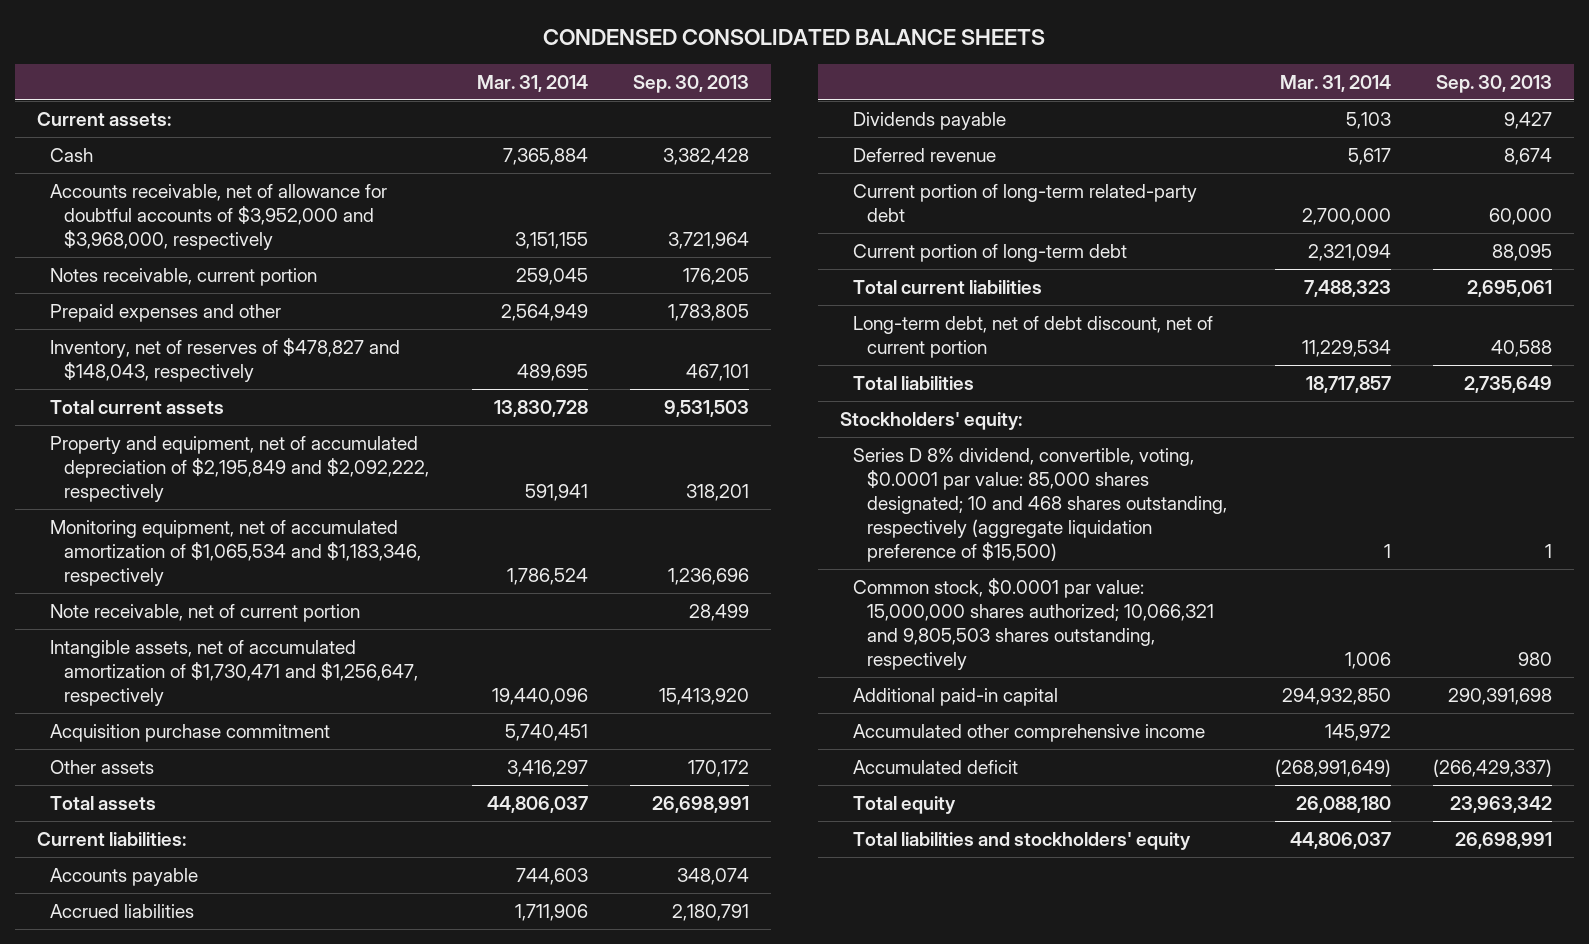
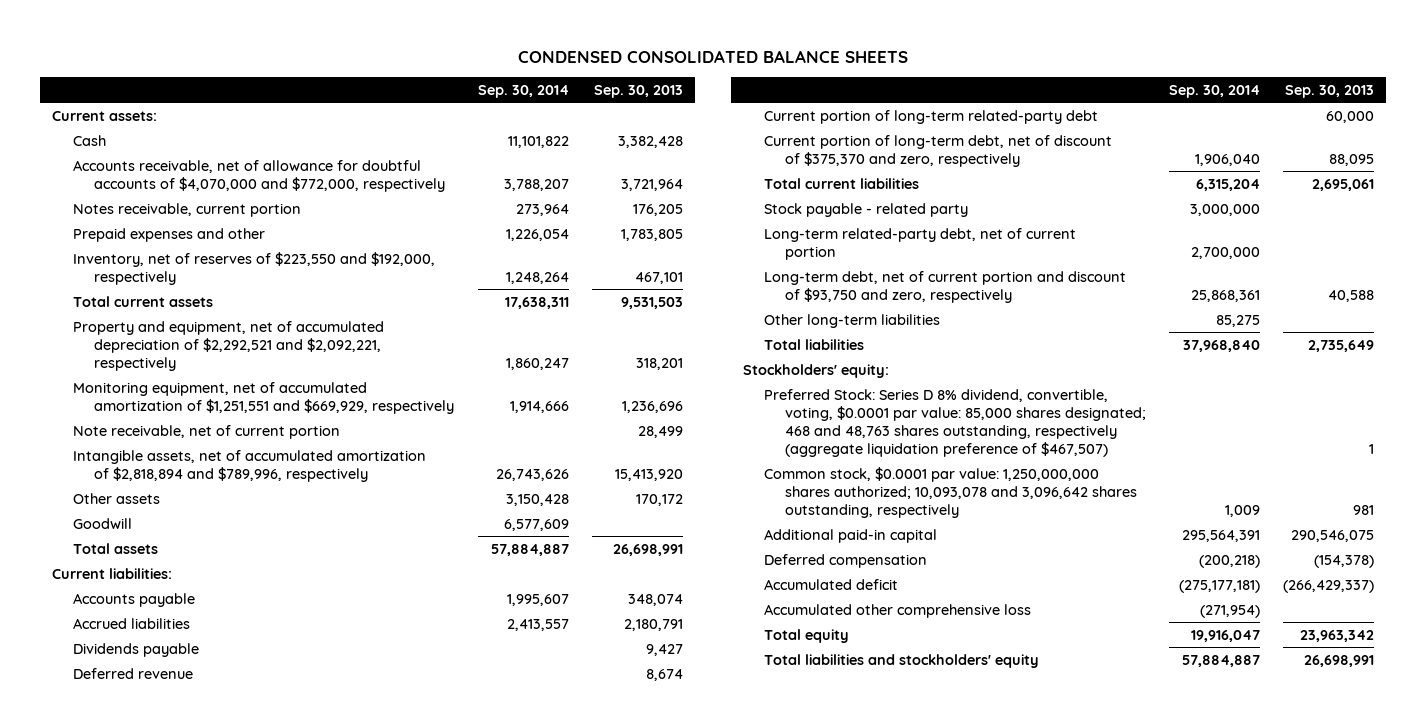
- | Mar. 31, 2014 | Sep. 30, 2013
+ | Sep. 30, 2014 | Sep. 30, 2013
- Accounts receivable, net of allowance for doubtful accounts of $3,952,000 and $3,968,000, respectively | 3,151,155 | 3,721,964
+ Accounts receivable, net of allowance for doubtful accounts of $4,070,000 and $772,000, respectively | 3,788,207 | 3,721,964
- Inventory, net of reserves of $478,827 and $148,043, respectively | 489,695 | 467,101
+ Inventory, net of reserves of $223,550 and $192,000, respectively | 1,248,264 | 467,101
- Property and equipment, net of accumulated depreciation of $2,195,849 and $2,092,222, respectively | 591,941 | 318,201
- Monitoring equipment, net of accumulated amortization of $1,065,534 and $1,183,346, respectively | 1,786,524 | 1,236,696
+ Property and equipment, net of accumulated depreciation of $2,292,521 and $2,092,221, respectively | 1,860,247 | 318,201
+ Monitoring equipment, net of accumulated amortization of $1,251,551 and $669,929, respectively | 1,914,666 | 1,236,696
- Intangible assets, net of accumulated amortization of $1,730,471 and $1,256,647, respectively | 19,440,096 | 15,413,920
- Acquisition purchase commitment | 5,740,451 |
+ Intangible assets, net of accumulated amortization of $2,818,894 and $789,996, respectively | 26,743,626 | 15,413,920
+ Goodwill | 6,577,609 |
- Current portion of long-term debt | 2,321,094 | 88,095
+ Current portion of long-term debt, net of discount of $375,370 and zero, respectively | 1,906,040 | 88,095
- Long-term debt, net of debt discount, net of current portion | 11,229,534 | 40,588
+ Stock payable - related party | 3,000,000 |
+ Long-term related-party debt, net of current portion | 2,700,000 |
+ Long-term debt, net of current portion and discount of $93,750 and zero, respectively | 25,868,361 | 40,588
+ Other long-term liabilities | 85,275 |
- Series D 8% dividend, convertible, voting, $0.0001 par value: 85,000 shares designated; 10 and 468 shares outstanding, respectively (aggregate liquidation preference of $15,500) | 1 | 1
- Common stock, $0.0001 par value: 15,000,000 shares authorized; 10,066,321 and 9,805,503 shares outstanding, respectively | 1,006 | 980
- Additional paid-in capital | 294,932,850 | 290,391,698
- Accumulated other comprehensive income | 145,972 |
+ Preferred Stock: Series D 8% dividend, convertible, voting, $0.0001 par value: 85,000 shares designated; 468 and 48,763 shares outstanding, respectively (aggregate liquidation preference of $467,507) | | 1
+ Common stock, $0.0001 par value: 1,250,000,000 shares authorized; 10,093,078 and 3,096,642 shares outstanding, respectively | 1,009 | 981
+ Additional paid-in capital | 295,564,391 | 290,546,075
+ Deferred compensation | (200,218) | (154,378)
+ Accumulated other comprehensive loss | (271,954) |

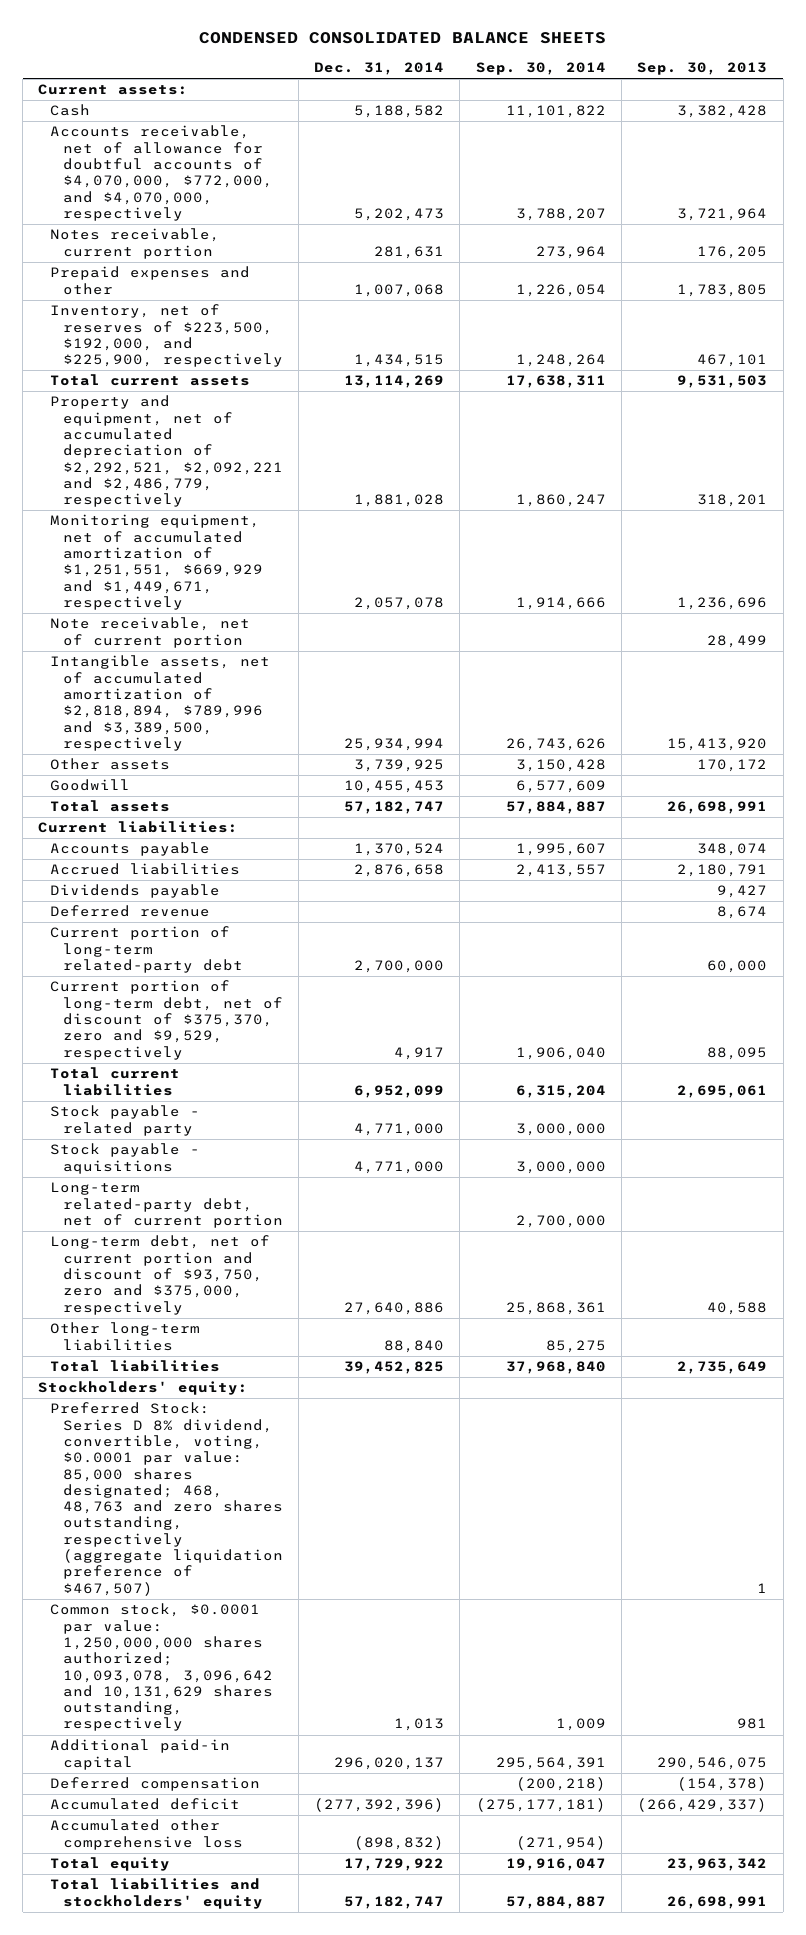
- | Sep. 30, 2014 | Sep. 30, 2013
+ | Dec. 31, 2014 | Sep. 30, 2014 | Sep. 30, 2013
- Accounts receivable, net of allowance for doubtful accounts of $4,070,000 and $772,000, respectively | 3,788,207 | 3,721,964
+ Accounts receivable, net of allowance for doubtful accounts of $4,070,000, $772,000, and $4,070,000, respectively | 5,202,473 | 3,788,207 | 3,721,964
- Inventory, net of reserves of $223,550 and $192,000, respectively | 1,248,264 | 467,101
+ Inventory, net of reserves of $223,500, $192,000, and $225,900, respectively | 1,434,515 | 1,248,264 | 467,101
- Property and equipment, net of accumulated depreciation of $2,292,521 and $2,092,221, respectively | 1,860,247 | 318,201
- Monitoring equipment, net of accumulated amortization of $1,251,551 and $669,929, respectively | 1,914,666 | 1,236,696
+ Property and equipment, net of accumulated depreciation of $2,292,521, $2,092,221 and $2,486,779, respectively | 1,881,028 | 1,860,247 | 318,201
+ Monitoring equipment, net of accumulated amortization of $1,251,551, $669,929 and $1,449,671, respectively | 2,057,078 | 1,914,666 | 1,236,696
- Intangible assets, net of accumulated amortization of $2,818,894 and $789,996, respectively | 26,743,626 | 15,413,920
+ Intangible assets, net of accumulated amortization of $2,818,894, $789,996 and $3,389,500, respectively | 25,934,994 | 26,743,626 | 15,413,920
- Current portion of long-term debt, net of discount of $375,370 and zero, respectively | 1,906,040 | 88,095
+ Current portion of long-term debt, net of discount of $375,370, zero and $9,529, respectively | 4,917 | 1,906,040 | 88,095
+ Stock payable - aquisitions | 4,771,000 | 3,000,000 |
- Long-term debt, net of current portion and discount of $93,750 and zero, respectively | 25,868,361 | 40,588
+ Long-term debt, net of current portion and discount of $93,750, zero and $375,000, respectively | 27,640,886 | 25,868,361 | 40,588
- Preferred Stock: Series D 8% dividend, convertible, voting, $0.0001 par value: 85,000 shares designated; 468 and 48,763 shares outstanding, respectively (aggregate liquidation preference of $467,507) | | 1
- Common stock, $0.0001 par value: 1,250,000,000 shares authorized; 10,093,078 and 3,096,642 shares outstanding, respectively | 1,009 | 981
+ Preferred Stock: Series D 8% dividend, convertible, voting, $0.0001 par value: 85,000 shares designated; 468, 48,763 and zero shares outstanding, respectively (aggregate liquidation preference of $467,507) | | | 1
+ Common stock, $0.0001 par value: 1,250,000,000 shares authorized; 10,093,078, 3,096,642 and 10,131,629 shares outstanding, respectively | 1,013 | 1,009 | 981

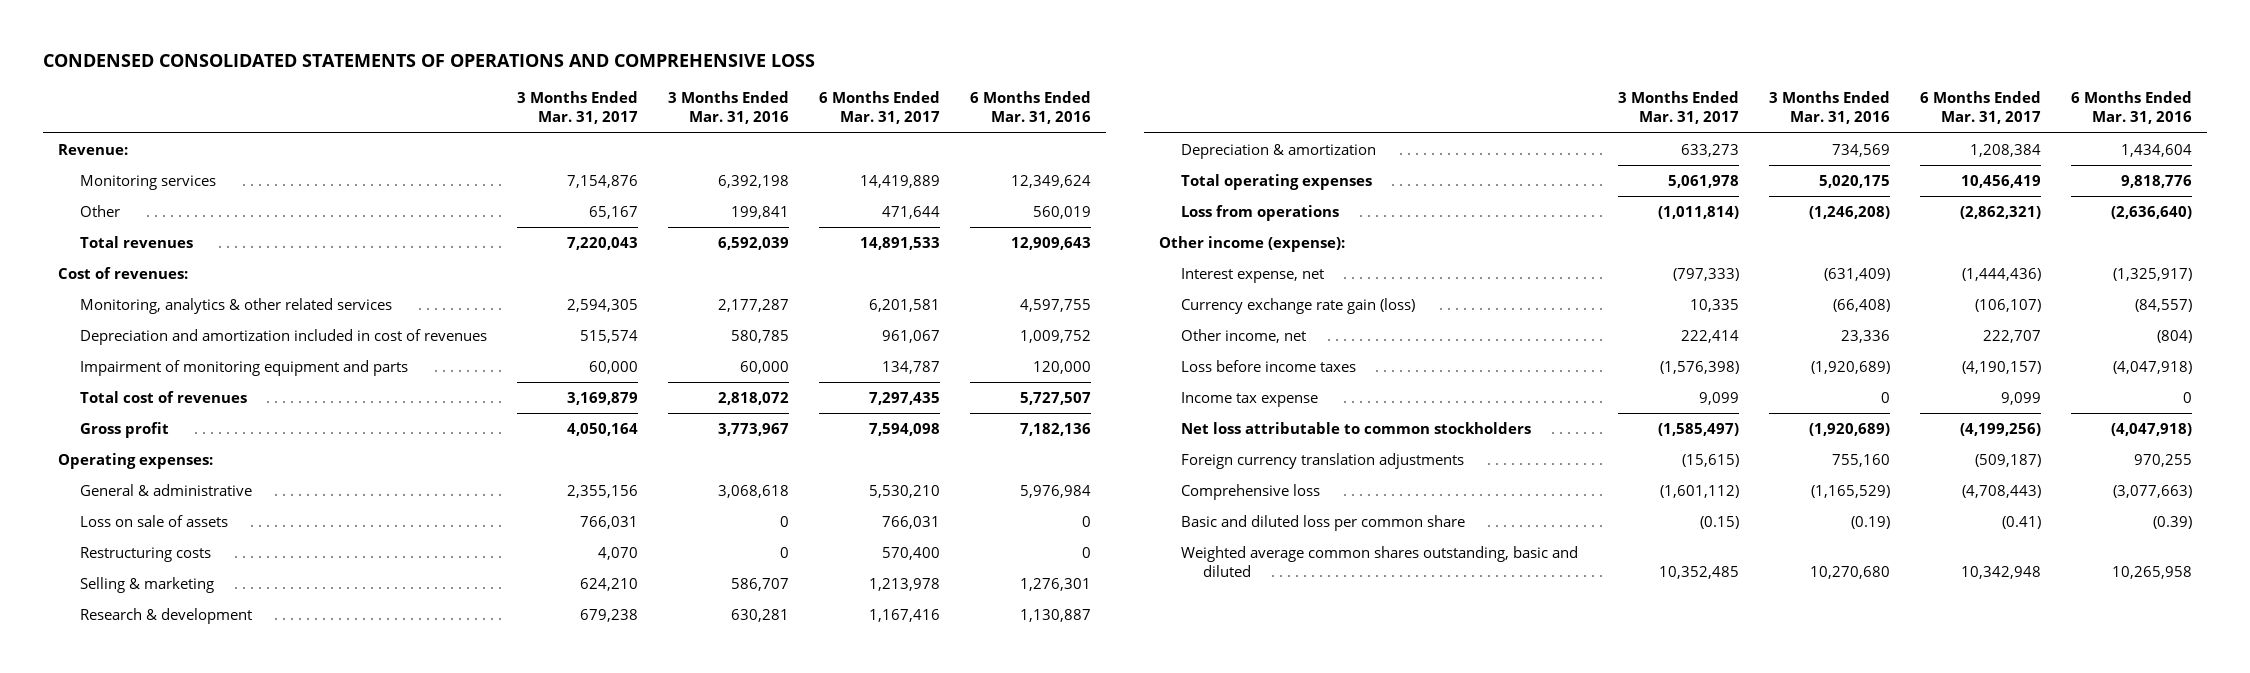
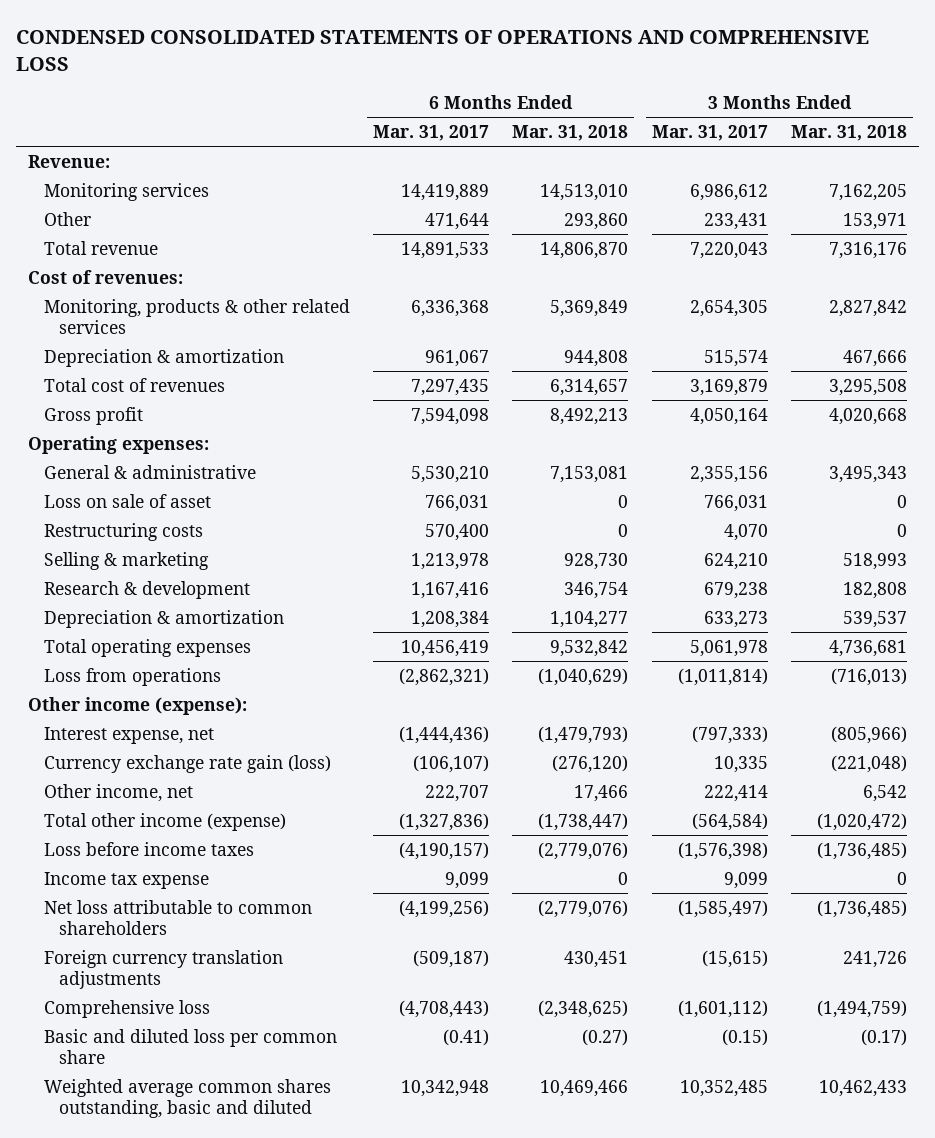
- | 3 Months Ended Mar. 31, 2017 | 3 Months Ended Mar. 31, 2016 | 6 Months Ended Mar. 31, 2017 | 6 Months Ended Mar. 31, 2016
+ | 6 Months Ended Mar. 31, 2017 | 6 Months Ended Mar. 31, 2018 | 3 Months Ended Mar. 31, 2017 | 3 Months Ended Mar. 31, 2018
- Monitoring services | 7,154,876 | 6,392,198 | 14,419,889 | 12,349,624
- Other | 65,167 | 199,841 | 471,644 | 560,019
- Total revenues | 7,220,043 | 6,592,039 | 14,891,533 | 12,909,643
+ Monitoring services | 14,419,889 | 14,513,010 | 6,986,612 | 7,162,205
+ Other | 471,644 | 293,860 | 233,431 | 153,971
+ Total revenue | 14,891,533 | 14,806,870 | 7,220,043 | 7,316,176
- Monitoring, analytics & other related services | 2,594,305 | 2,177,287 | 6,201,581 | 4,597,755
- Depreciation and amortization included in cost of revenues | 515,574 | 580,785 | 961,067 | 1,009,752
- Impairment of monitoring equipment and parts | 60,000 | 60,000 | 134,787 | 120,000
+ Monitoring, products & other related services | 6,336,368 | 5,369,849 | 2,654,305 | 2,827,842
+ Depreciation & amortization | 961,067 | 944,808 | 515,574 | 467,666
- Loss on sale of assets | 766,031 | 0 | 766,031 | 0
+ Loss on sale of asset | 766,031 | 0 | 766,031 | 0
+ Total other income (expense) | (1,327,836) | (1,738,447) | (564,584) | (1,020,472)
- Net loss attributable to common stockholders | (1,585,497) | (1,920,689) | (4,199,256) | (4,047,918)
+ Net loss attributable to common shareholders | (4,199,256) | (2,779,076) | (1,585,497) | (1,736,485)

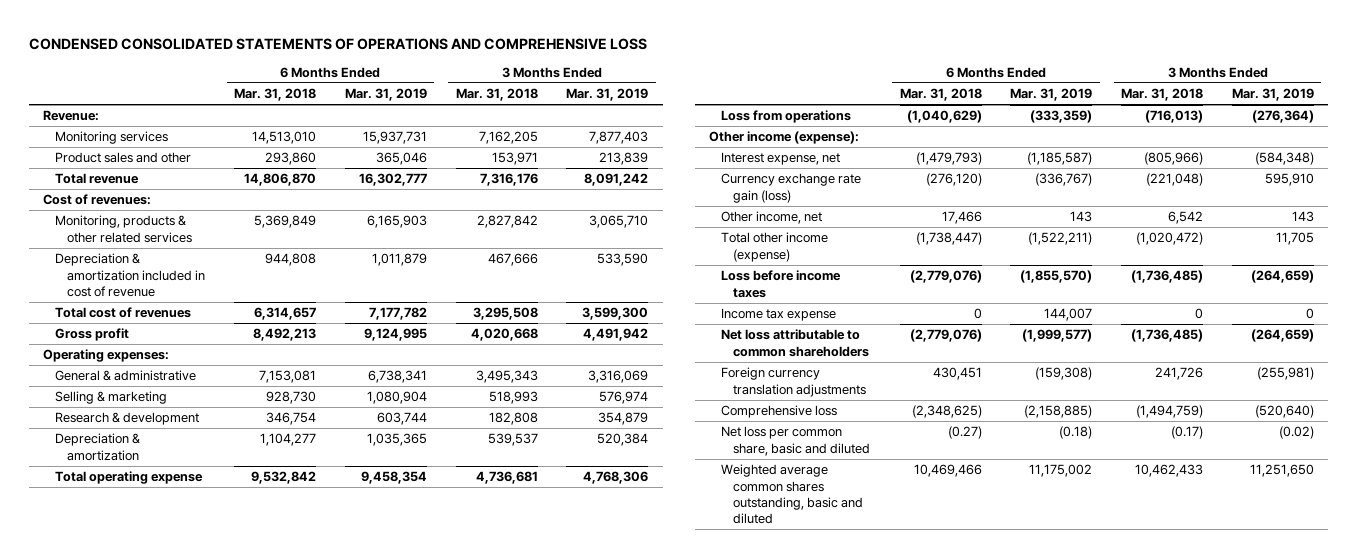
- | 6 Months Ended Mar. 31, 2017 | 6 Months Ended Mar. 31, 2018 | 3 Months Ended Mar. 31, 2017 | 3 Months Ended Mar. 31, 2018
+ | 6 Months Ended Mar. 31, 2018 | 6 Months Ended Mar. 31, 2019 | 3 Months Ended Mar. 31, 2018 | 3 Months Ended Mar. 31, 2019
- Other | 471,644 | 293,860 | 233,431 | 153,971
+ Product sales and other | 293,860 | 365,046 | 153,971 | 213,839
- Depreciation & amortization | 961,067 | 944,808 | 515,574 | 467,666
+ Depreciation & amortization included in cost of revenue | 944,808 | 1,011,879 | 467,666 | 533,590
- Loss on sale of asset | 766,031 | 0 | 766,031 | 0
- Restructuring costs | 570,400 | 0 | 4,070 | 0
- Total operating expenses | 10,456,419 | 9,532,842 | 5,061,978 | 4,736,681
+ Total operating expense | 9,532,842 | 9,458,354 | 4,736,681 | 4,768,306
- Basic and diluted loss per common share | (0.41) | (0.27) | (0.15) | (0.17)
+ Net loss per common share, basic and diluted | (0.27) | (0.18) | (0.17) | (0.02)

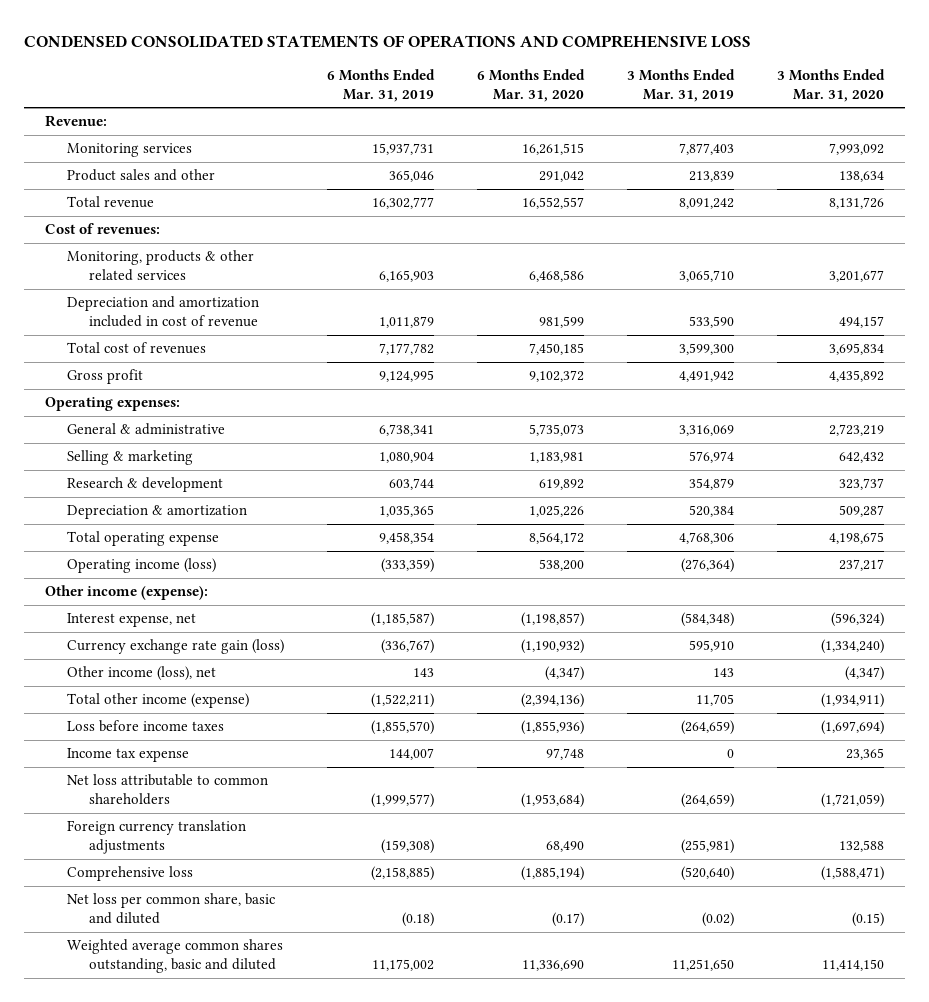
- | 6 Months Ended Mar. 31, 2018 | 6 Months Ended Mar. 31, 2019 | 3 Months Ended Mar. 31, 2018 | 3 Months Ended Mar. 31, 2019
+ | 6 Months Ended Mar. 31, 2019 | 6 Months Ended Mar. 31, 2020 | 3 Months Ended Mar. 31, 2019 | 3 Months Ended Mar. 31, 2020
- Depreciation & amortization included in cost of revenue | 944,808 | 1,011,879 | 467,666 | 533,590
+ Depreciation and amortization included in cost of revenue | 1,011,879 | 981,599 | 533,590 | 494,157
- Loss from operations | (1,040,629) | (333,359) | (716,013) | (276,364)
+ Operating income (loss) | (333,359) | 538,200 | (276,364) | 237,217
- Other income, net | 17,466 | 143 | 6,542 | 143
+ Other income (loss), net | 143 | (4,347) | 143 | (4,347)

